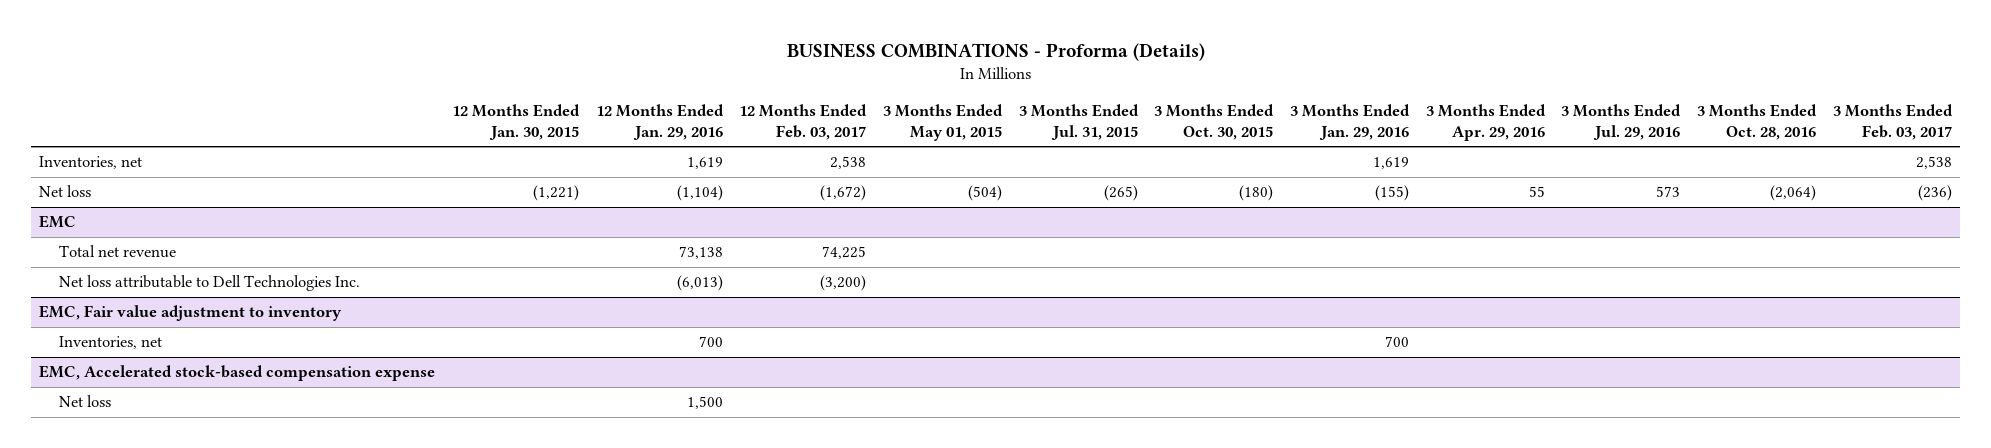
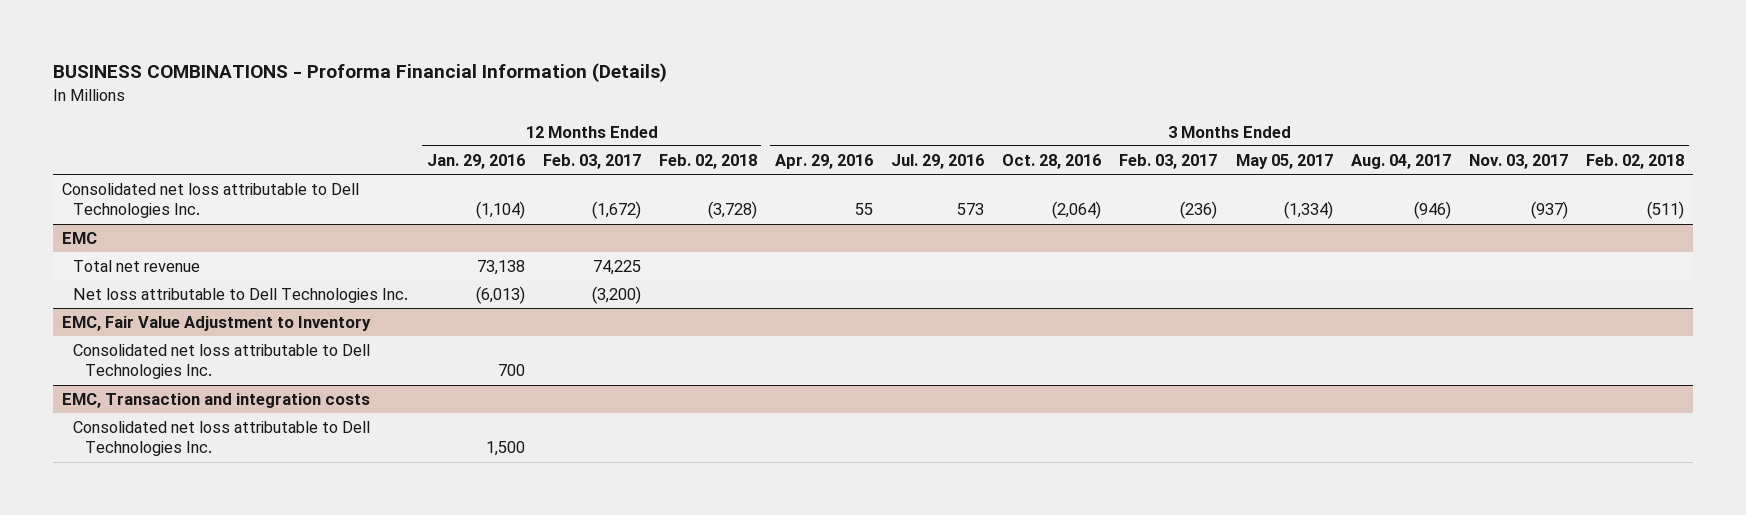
- BUSINESS COMBINATIONS - Proforma (Details)
+ BUSINESS COMBINATIONS - Proforma Financial Information (Details)
- | 12 Months Ended Jan. 30, 2015 | 12 Months Ended Jan. 29, 2016 | 12 Months Ended Feb. 03, 2017 | 3 Months Ended May 01, 2015 | 3 Months Ended Jul. 31, 2015 | 3 Months Ended Oct. 30, 2015 | 3 Months Ended Jan. 29, 2016 | 3 Months Ended Apr. 29, 2016 | 3 Months Ended Jul. 29, 2016 | 3 Months Ended Oct. 28, 2016 | 3 Months Ended Feb. 03, 2017
+ | 12 Months Ended Jan. 29, 2016 | 12 Months Ended Feb. 03, 2017 | 12 Months Ended Feb. 02, 2018 | 3 Months Ended Apr. 29, 2016 | 3 Months Ended Jul. 29, 2016 | 3 Months Ended Oct. 28, 2016 | 3 Months Ended Feb. 03, 2017 | 3 Months Ended May 05, 2017 | 3 Months Ended Aug. 04, 2017 | 3 Months Ended Nov. 03, 2017 | 3 Months Ended Feb. 02, 2018
- Inventories, net | | 1,619 | 2,538 | | | | 1,619 | | | | 2,538
- Net loss | (1,221) | (1,104) | (1,672) | (504) | (265) | (180) | (155) | 55 | 573 | (2,064) | (236)
+ Consolidated net loss attributable to Dell Technologies Inc. | (1,104) | (1,672) | (3,728) | 55 | 573 | (2,064) | (236) | (1,334) | (946) | (937) | (511)
- EMC, Fair value adjustment to inventory
- Inventories, net | | 700 | | | | | 700 | | | |
- EMC, Accelerated stock-based compensation expense
- Net loss | | 1,500 | | | | | | | | |
+ EMC, Fair Value Adjustment to Inventory
+ Consolidated net loss attributable to Dell Technologies Inc. | 700 | | | | | | | | | |
+ EMC, Transaction and integration costs
+ Consolidated net loss attributable to Dell Technologies Inc. | 1,500 | | | | | | | | | |

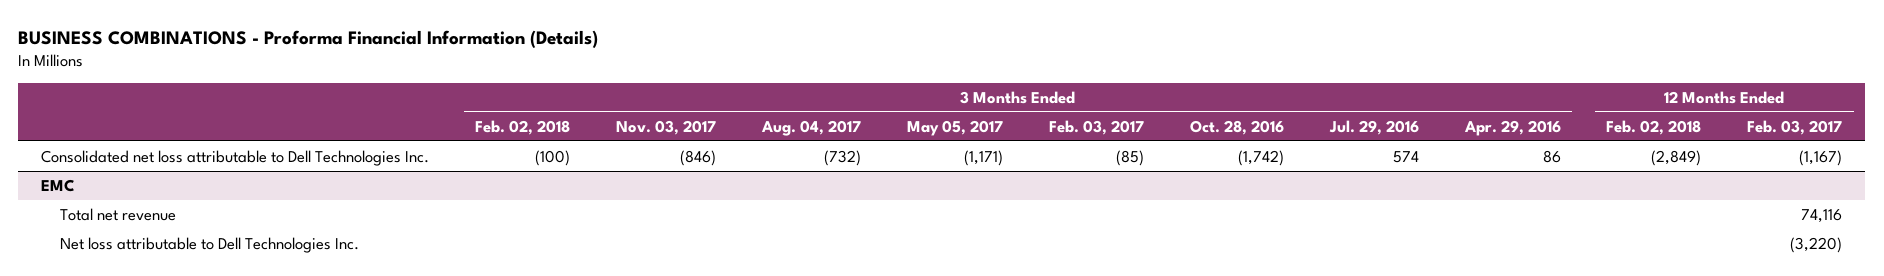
- | 12 Months Ended Jan. 29, 2016 | 12 Months Ended Feb. 03, 2017 | 12 Months Ended Feb. 02, 2018 | 3 Months Ended Apr. 29, 2016 | 3 Months Ended Jul. 29, 2016 | 3 Months Ended Oct. 28, 2016 | 3 Months Ended Feb. 03, 2017 | 3 Months Ended May 05, 2017 | 3 Months Ended Aug. 04, 2017 | 3 Months Ended Nov. 03, 2017 | 3 Months Ended Feb. 02, 2018
+ | 3 Months Ended Feb. 02, 2018 | 3 Months Ended Nov. 03, 2017 | 3 Months Ended Aug. 04, 2017 | 3 Months Ended May 05, 2017 | 3 Months Ended Feb. 03, 2017 | 3 Months Ended Oct. 28, 2016 | 3 Months Ended Jul. 29, 2016 | 3 Months Ended Apr. 29, 2016 | 12 Months Ended Feb. 02, 2018 | 12 Months Ended Feb. 03, 2017
- Consolidated net loss attributable to Dell Technologies Inc. | (1,104) | (1,672) | (3,728) | 55 | 573 | (2,064) | (236) | (1,334) | (946) | (937) | (511)
+ Consolidated net loss attributable to Dell Technologies Inc. | (100) | (846) | (732) | (1,171) | (85) | (1,742) | 574 | 86 | (2,849) | (1,167)
@ EMC
- Total net revenue | 73,138 | 74,225 | | | | | | | | |
- Net loss attributable to Dell Technologies Inc. | (6,013) | (3,200) | | | | | | | | |
- EMC, Fair Value Adjustment to Inventory
- Consolidated net loss attributable to Dell Technologies Inc. | 700 | | | | | | | | | |
- EMC, Transaction and integration costs
- Consolidated net loss attributable to Dell Technologies Inc. | 1,500 | | | | | | | | | |
@ EMC
+ Total net revenue | | | | | | | | | | 74,116
+ Net loss attributable to Dell Technologies Inc. | | | | | | | | | | (3,220)

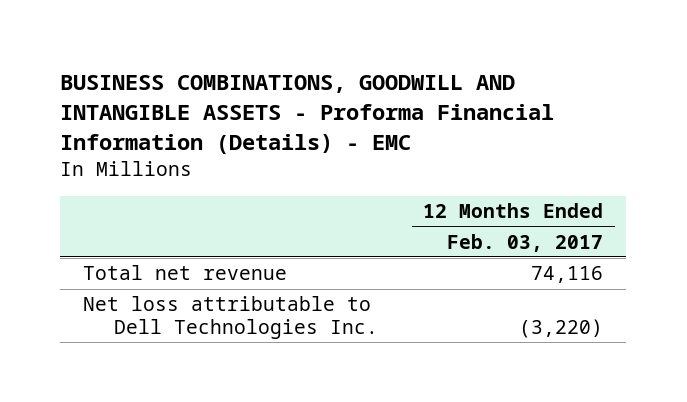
- BUSINESS COMBINATIONS - Proforma Financial Information (Details)
+ BUSINESS COMBINATIONS, GOODWILL AND INTANGIBLE ASSETS - Proforma Financial Information (Details) - EMC
- | 3 Months Ended Feb. 02, 2018 | 3 Months Ended Nov. 03, 2017 | 3 Months Ended Aug. 04, 2017 | 3 Months Ended May 05, 2017 | 3 Months Ended Feb. 03, 2017 | 3 Months Ended Oct. 28, 2016 | 3 Months Ended Jul. 29, 2016 | 3 Months Ended Apr. 29, 2016 | 12 Months Ended Feb. 02, 2018 | 12 Months Ended Feb. 03, 2017
+ | 12 Months Ended Feb. 03, 2017
- Consolidated net loss attributable to Dell Technologies Inc. | (100) | (846) | (732) | (1,171) | (85) | (1,742) | 574 | 86 | (2,849) | (1,167)
- EMC

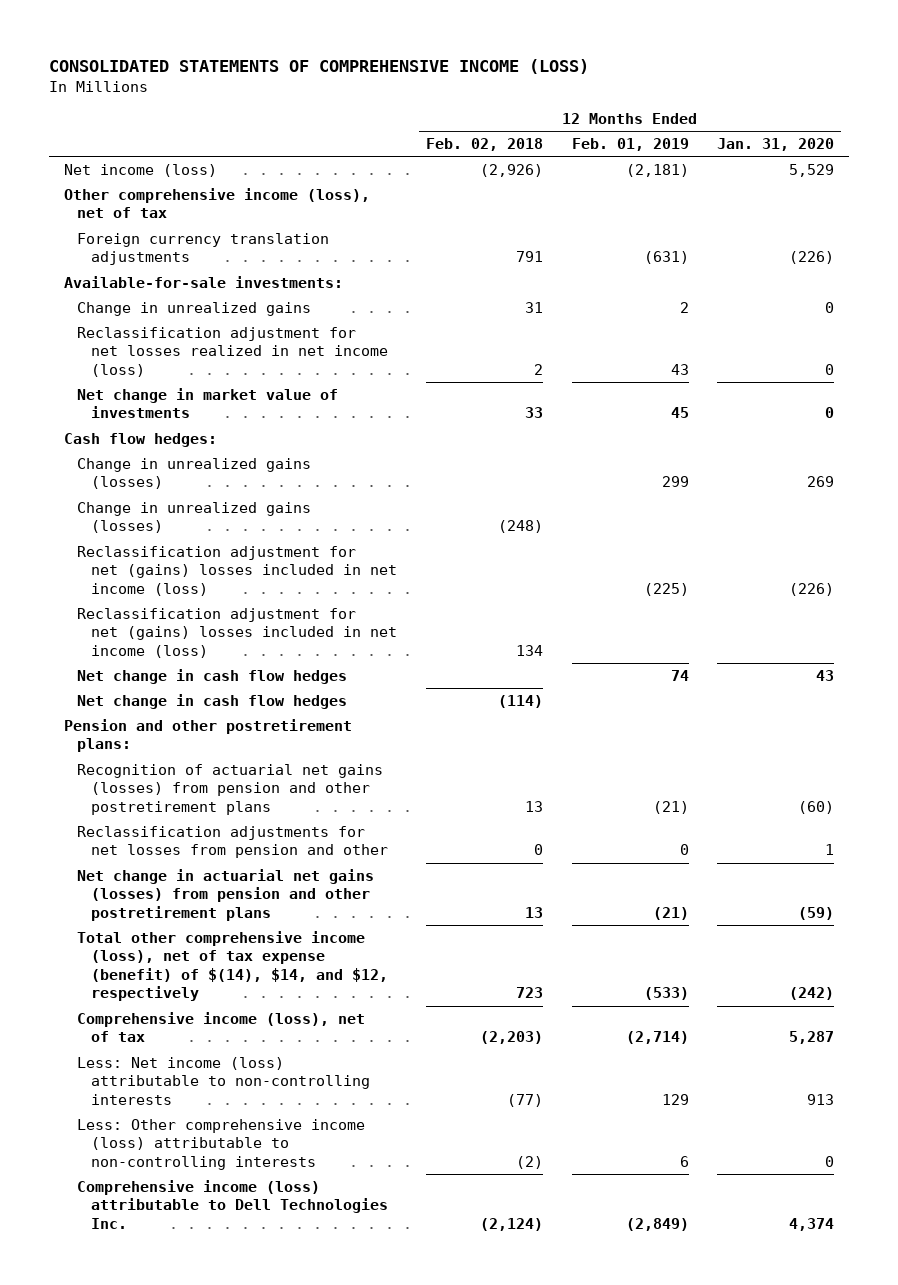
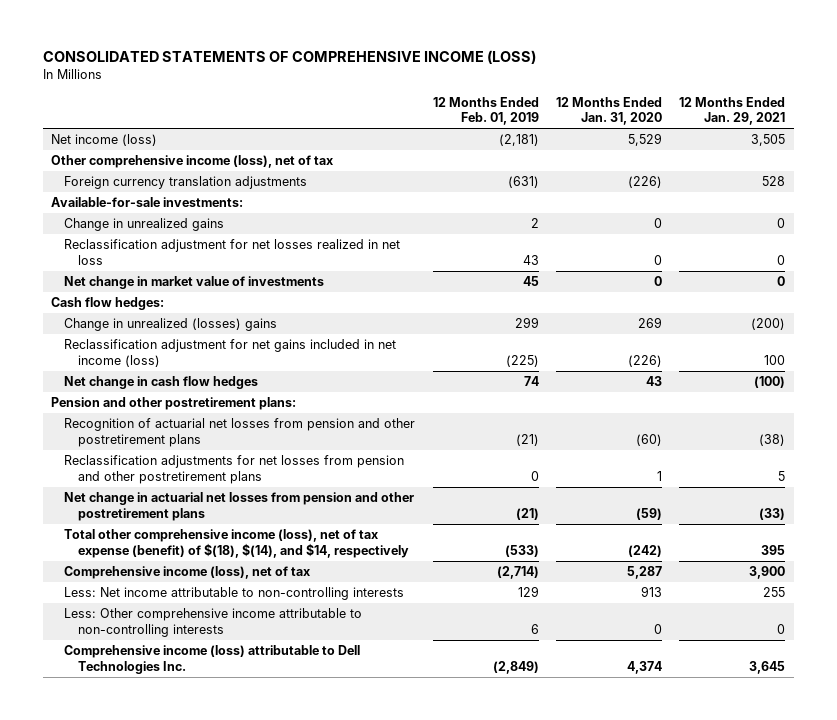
- | 12 Months Ended Feb. 02, 2018 | 12 Months Ended Feb. 01, 2019 | 12 Months Ended Jan. 31, 2020
+ | 12 Months Ended Feb. 01, 2019 | 12 Months Ended Jan. 31, 2020 | 12 Months Ended Jan. 29, 2021
- Reclassification adjustment for net losses realized in net income (loss) | 2 | 43 | 0
+ Reclassification adjustment for net losses realized in net loss | 43 | 0 | 0
- Change in unrealized gains (losses) | | 299 | 269
- Change in unrealized gains (losses) | (248) | |
- Reclassification adjustment for net (gains) losses included in net income (loss) | | (225) | (226)
- Reclassification adjustment for net (gains) losses included in net income (loss) | 134 | |
+ Change in unrealized (losses) gains | 299 | 269 | (200)
+ Reclassification adjustment for net gains included in net income (loss) | (225) | (226) | 100
- Net change in cash flow hedges | (114) | |
- Recognition of actuarial net gains (losses) from pension and other postretirement plans | 13 | (21) | (60)
- Reclassification adjustments for net losses from pension and other | 0 | 0 | 1
- Net change in actuarial net gains (losses) from pension and other postretirement plans | 13 | (21) | (59)
- Total other comprehensive income (loss), net of tax expense (benefit) of $(14), $14, and $12, respectively | 723 | (533) | (242)
+ Recognition of actuarial net losses from pension and other postretirement plans | (21) | (60) | (38)
+ Reclassification adjustments for net losses from pension and other postretirement plans | 0 | 1 | 5
+ Net change in actuarial net losses from pension and other postretirement plans | (21) | (59) | (33)
+ Total other comprehensive income (loss), net of tax expense (benefit) of $(18), $(14), and $14, respectively | (533) | (242) | 395
- Less: Net income (loss) attributable to non-controlling interests | (77) | 129 | 913
- Less: Other comprehensive income (loss) attributable to non-controlling interests | (2) | 6 | 0
+ Less: Net income attributable to non-controlling interests | 129 | 913 | 255
+ Less: Other comprehensive income attributable to non-controlling interests | 6 | 0 | 0

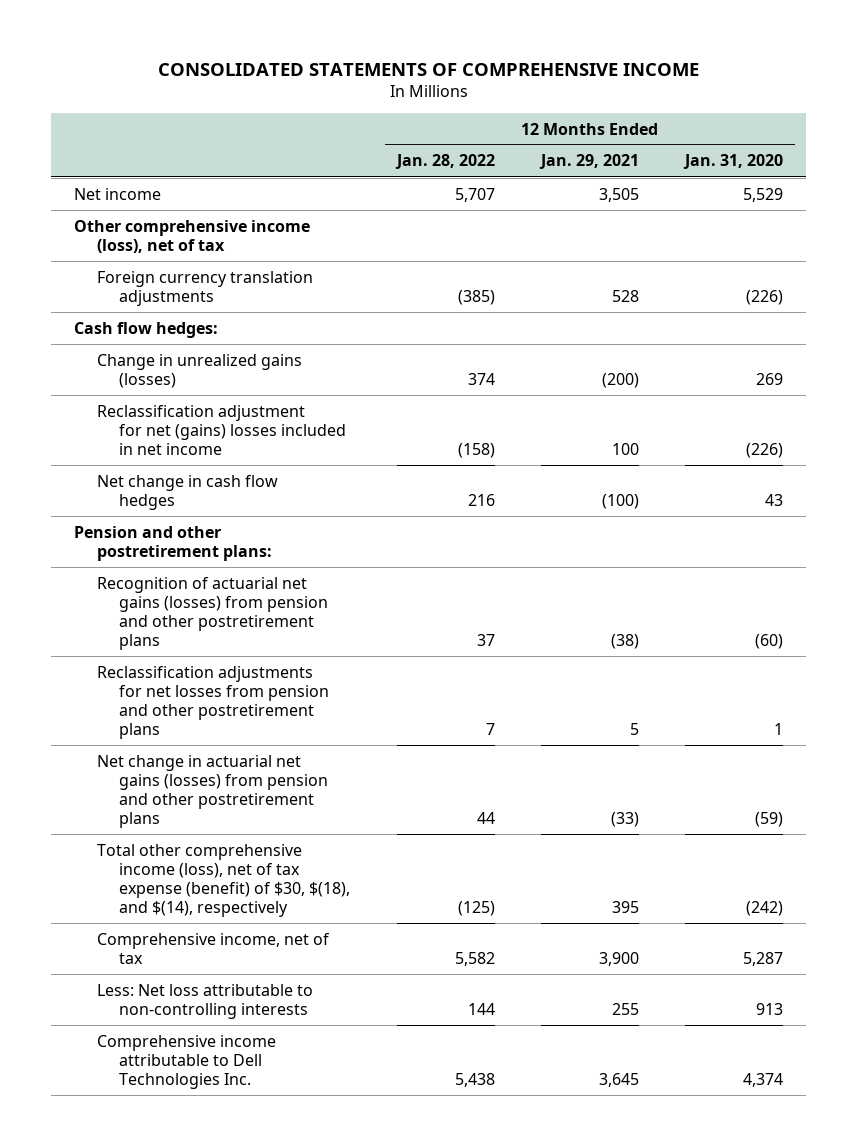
- CONSOLIDATED STATEMENTS OF COMPREHENSIVE INCOME (LOSS)
+ CONSOLIDATED STATEMENTS OF COMPREHENSIVE INCOME
- | 12 Months Ended Feb. 01, 2019 | 12 Months Ended Jan. 31, 2020 | 12 Months Ended Jan. 29, 2021
+ | 12 Months Ended Jan. 28, 2022 | 12 Months Ended Jan. 29, 2021 | 12 Months Ended Jan. 31, 2020
- Net income (loss) | (2,181) | 5,529 | 3,505
+ Net income | 5,707 | 3,505 | 5,529
- Available-for-sale investments:
- Change in unrealized gains | 2 | 0 | 0
- Reclassification adjustment for net losses realized in net loss | 43 | 0 | 0
- Net change in market value of investments | 45 | 0 | 0
- Change in unrealized (losses) gains | 299 | 269 | (200)
- Reclassification adjustment for net gains included in net income (loss) | (225) | (226) | 100
+ Change in unrealized gains (losses) | 374 | (200) | 269
+ Reclassification adjustment for net (gains) losses included in net income | (158) | 100 | (226)
- Recognition of actuarial net losses from pension and other postretirement plans | (21) | (60) | (38)
+ Recognition of actuarial net gains (losses) from pension and other postretirement plans | 37 | (38) | (60)
- Net change in actuarial net losses from pension and other postretirement plans | (21) | (59) | (33)
- Total other comprehensive income (loss), net of tax expense (benefit) of $(18), $(14), and $14, respectively | (533) | (242) | 395
- Comprehensive income (loss), net of tax | (2,714) | 5,287 | 3,900
- Less: Net income attributable to non-controlling interests | 129 | 913 | 255
- Less: Other comprehensive income attributable to non-controlling interests | 6 | 0 | 0
- Comprehensive income (loss) attributable to Dell Technologies Inc. | (2,849) | 4,374 | 3,645
+ Net change in actuarial net gains (losses) from pension and other postretirement plans | 44 | (33) | (59)
+ Total other comprehensive income (loss), net of tax expense (benefit) of $30, $(18), and $(14), respectively | (125) | 395 | (242)
+ Comprehensive income, net of tax | 5,582 | 3,900 | 5,287
+ Less: Net loss attributable to non-controlling interests | 144 | 255 | 913
+ Comprehensive income attributable to Dell Technologies Inc. | 5,438 | 3,645 | 4,374

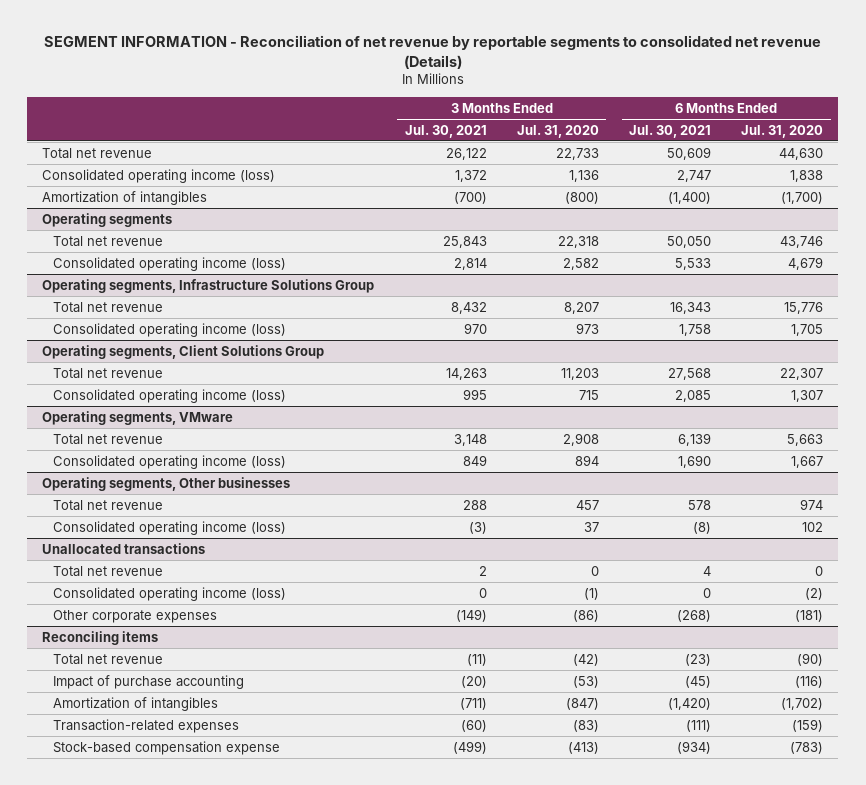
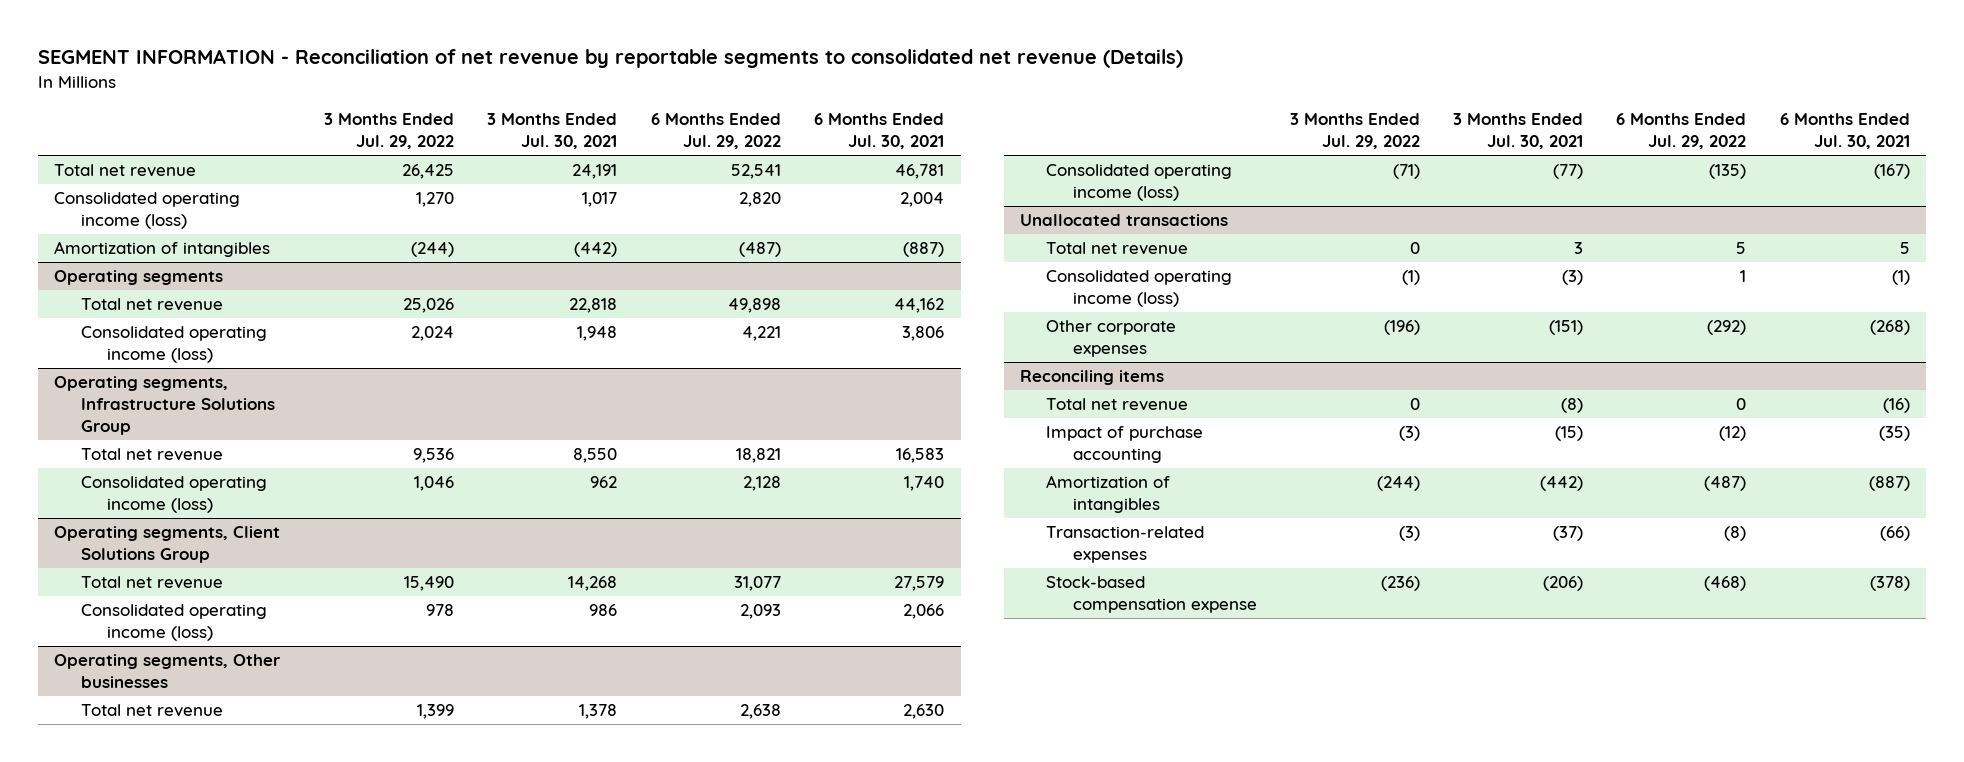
- | 3 Months Ended Jul. 30, 2021 | 3 Months Ended Jul. 31, 2020 | 6 Months Ended Jul. 30, 2021 | 6 Months Ended Jul. 31, 2020
+ | 3 Months Ended Jul. 29, 2022 | 3 Months Ended Jul. 30, 2021 | 6 Months Ended Jul. 29, 2022 | 6 Months Ended Jul. 30, 2021
- Total net revenue | 26,122 | 22,733 | 50,609 | 44,630
- Consolidated operating income (loss) | 1,372 | 1,136 | 2,747 | 1,838
- Amortization of intangibles | (700) | (800) | (1,400) | (1,700)
+ Total net revenue | 26,425 | 24,191 | 52,541 | 46,781
+ Consolidated operating income (loss) | 1,270 | 1,017 | 2,820 | 2,004
+ Amortization of intangibles | (244) | (442) | (487) | (887)
@ Operating segments
- Total net revenue | 25,843 | 22,318 | 50,050 | 43,746
- Consolidated operating income (loss) | 2,814 | 2,582 | 5,533 | 4,679
+ Total net revenue | 25,026 | 22,818 | 49,898 | 44,162
+ Consolidated operating income (loss) | 2,024 | 1,948 | 4,221 | 3,806
@ Operating segments, Infrastructure Solutions Group
- Total net revenue | 8,432 | 8,207 | 16,343 | 15,776
- Consolidated operating income (loss) | 970 | 973 | 1,758 | 1,705
+ Total net revenue | 9,536 | 8,550 | 18,821 | 16,583
+ Consolidated operating income (loss) | 1,046 | 962 | 2,128 | 1,740
@ Operating segments, Client Solutions Group
- Total net revenue | 14,263 | 11,203 | 27,568 | 22,307
- Consolidated operating income (loss) | 995 | 715 | 2,085 | 1,307
- Operating segments, VMware
- Total net revenue | 3,148 | 2,908 | 6,139 | 5,663
- Consolidated operating income (loss) | 849 | 894 | 1,690 | 1,667
@ Operating segments, Client Solutions Group
+ Total net revenue | 15,490 | 14,268 | 31,077 | 27,579
+ Consolidated operating income (loss) | 978 | 986 | 2,093 | 2,066
@ Operating segments, Other businesses
- Total net revenue | 288 | 457 | 578 | 974
- Consolidated operating income (loss) | (3) | 37 | (8) | 102
+ Total net revenue | 1,399 | 1,378 | 2,638 | 2,630
+ Consolidated operating income (loss) | (71) | (77) | (135) | (167)
@ Unallocated transactions
- Total net revenue | 2 | 0 | 4 | 0
- Consolidated operating income (loss) | 0 | (1) | 0 | (2)
- Other corporate expenses | (149) | (86) | (268) | (181)
+ Total net revenue | 0 | 3 | 5 | 5
+ Consolidated operating income (loss) | (1) | (3) | 1 | (1)
+ Other corporate expenses | (196) | (151) | (292) | (268)
@ Reconciling items
- Total net revenue | (11) | (42) | (23) | (90)
- Impact of purchase accounting | (20) | (53) | (45) | (116)
- Amortization of intangibles | (711) | (847) | (1,420) | (1,702)
- Transaction-related expenses | (60) | (83) | (111) | (159)
- Stock-based compensation expense | (499) | (413) | (934) | (783)
+ Total net revenue | 0 | (8) | 0 | (16)
+ Impact of purchase accounting | (3) | (15) | (12) | (35)
+ Amortization of intangibles | (244) | (442) | (487) | (887)
+ Transaction-related expenses | (3) | (37) | (8) | (66)
+ Stock-based compensation expense | (236) | (206) | (468) | (378)

